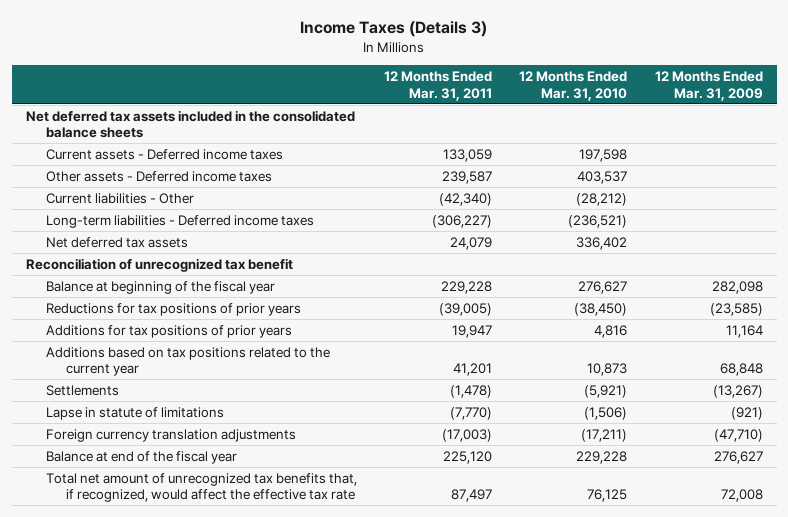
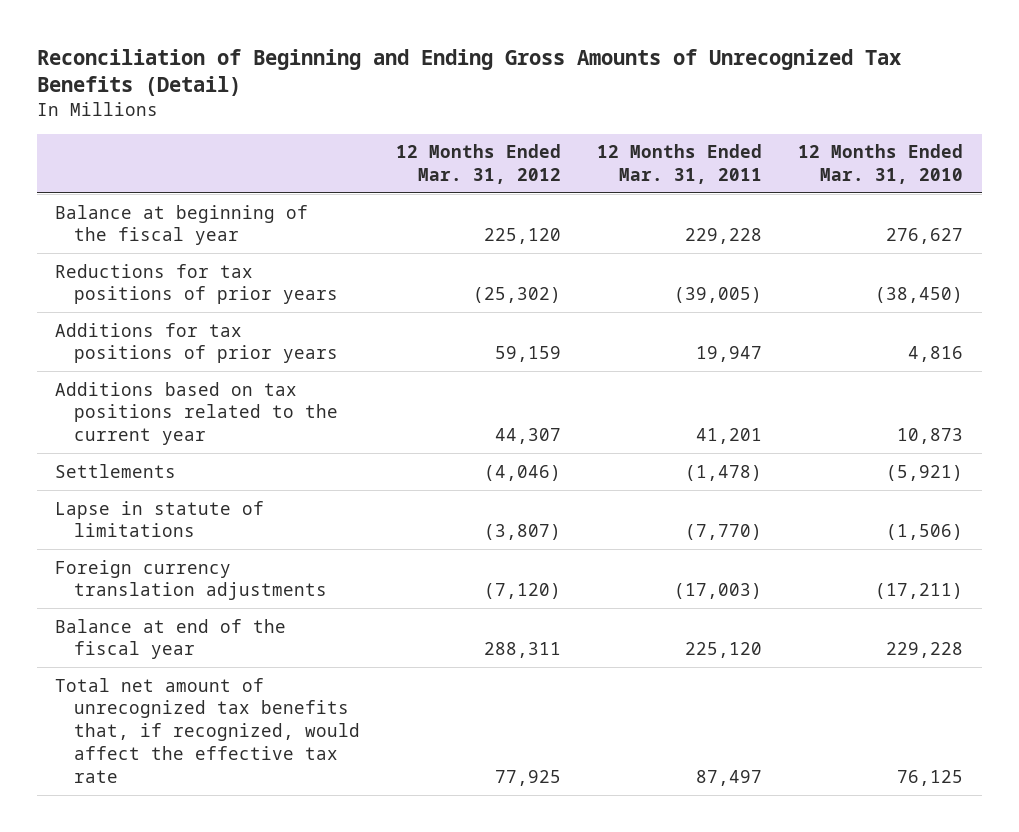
- Income Taxes (Details 3)
+ Reconciliation of Beginning and Ending Gross Amounts of Unrecognized Tax Benefits (Detail)
- | 12 Months Ended Mar. 31, 2011 | 12 Months Ended Mar. 31, 2010 | 12 Months Ended Mar. 31, 2009
+ | 12 Months Ended Mar. 31, 2012 | 12 Months Ended Mar. 31, 2011 | 12 Months Ended Mar. 31, 2010
- Net deferred tax assets included in the consolidated balance sheets
- Current assets - Deferred income taxes | 133,059 | 197,598 |
- Other assets - Deferred income taxes | 239,587 | 403,537 |
- Current liabilities - Other | (42,340) | (28,212) |
- Long-term liabilities - Deferred income taxes | (306,227) | (236,521) |
- Net deferred tax assets | 24,079 | 336,402 |
- Reconciliation of unrecognized tax benefit

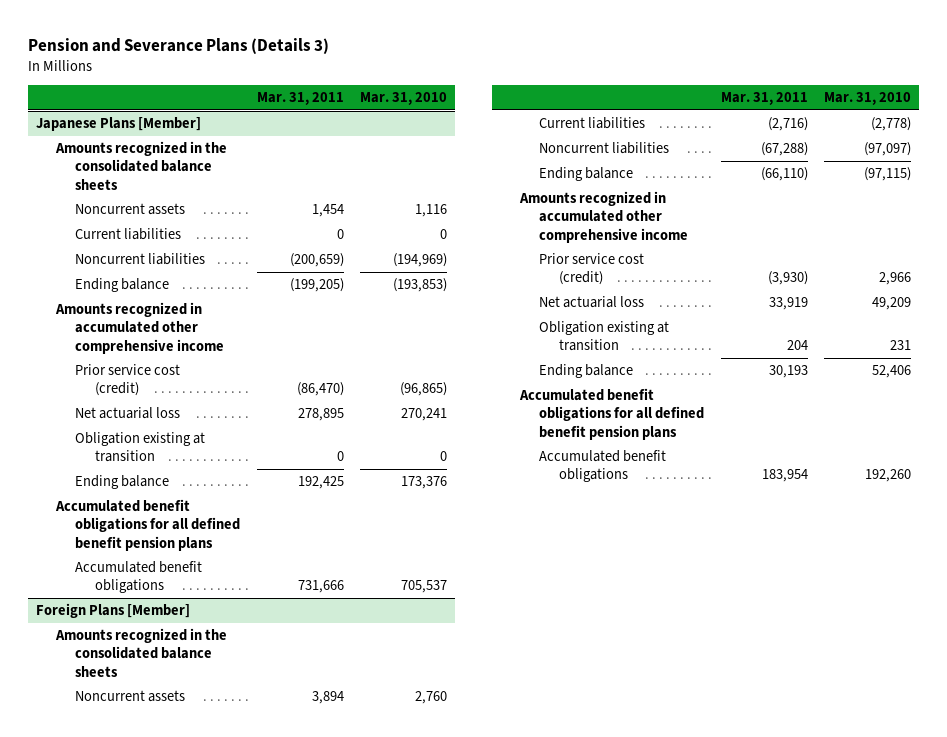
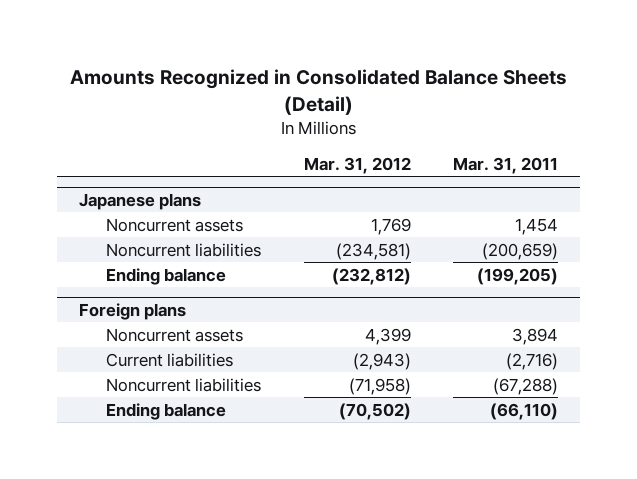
- Pension and Severance Plans (Details 3)
+ Amounts Recognized in Consolidated Balance Sheets (Detail)
- | Mar. 31, 2011 | Mar. 31, 2010
+ | Mar. 31, 2012 | Mar. 31, 2011
- Japanese Plans [Member]
- Amounts recognized in the consolidated balance sheets
+ Japanese plans
- Current liabilities | 0 | 0
- Amounts recognized in accumulated other comprehensive income
- Prior service cost (credit) | (86,470) | (96,865)
- Net actuarial loss | 278,895 | 270,241
- Obligation existing at transition | 0 | 0
- Ending balance | 192,425 | 173,376
- Accumulated benefit obligations for all defined benefit pension plans
- Accumulated benefit obligations | 731,666 | 705,537
- Foreign Plans [Member]
- Amounts recognized in the consolidated balance sheets
+ Foreign plans
- Amounts recognized in accumulated other comprehensive income
- Prior service cost (credit) | (3,930) | 2,966
- Net actuarial loss | 33,919 | 49,209
- Obligation existing at transition | 204 | 231
- Ending balance | 30,193 | 52,406
- Accumulated benefit obligations for all defined benefit pension plans
- Accumulated benefit obligations | 183,954 | 192,260

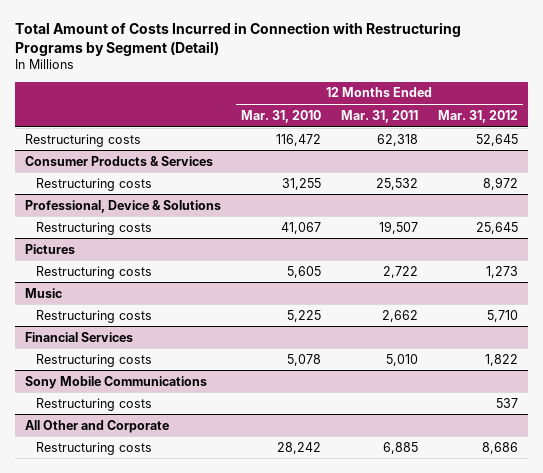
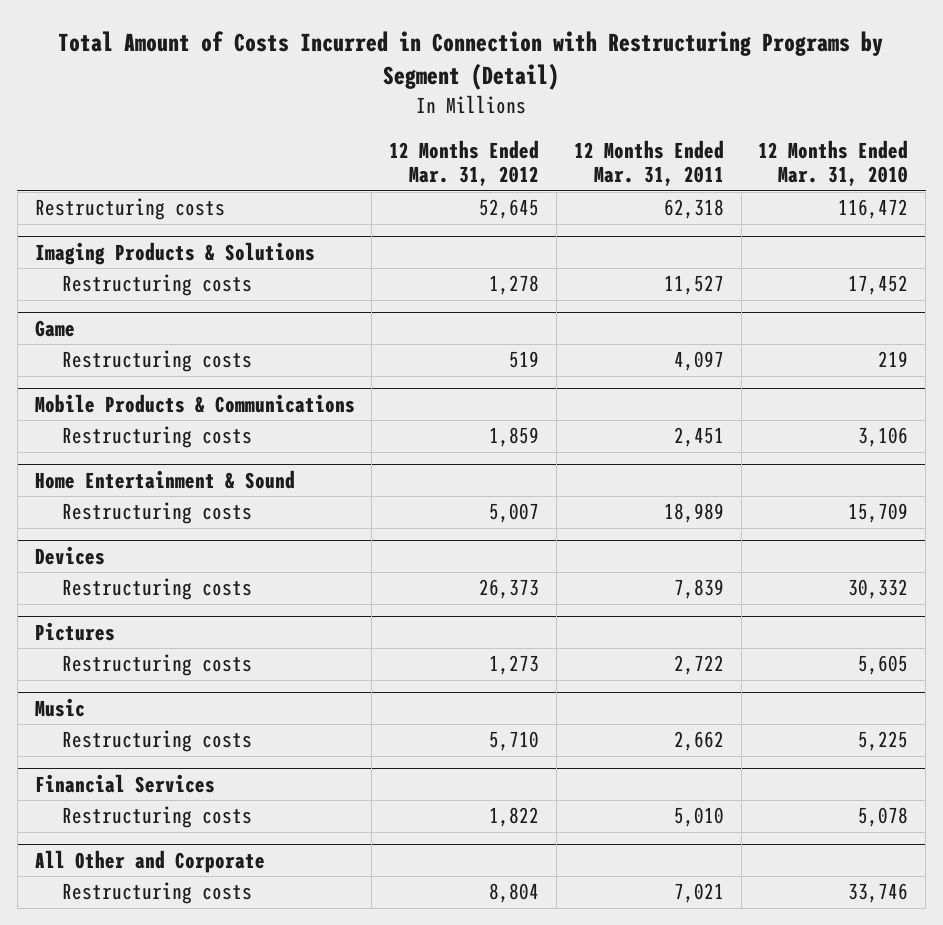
- | 12 Months Ended Mar. 31, 2010 | 12 Months Ended Mar. 31, 2011 | 12 Months Ended Mar. 31, 2012
+ | 12 Months Ended Mar. 31, 2012 | 12 Months Ended Mar. 31, 2011 | 12 Months Ended Mar. 31, 2010
- Consumer Products & Services
- Restructuring costs | 31,255 | 25,532 | 8,972
- Professional, Device & Solutions
- Restructuring costs | 41,067 | 19,507 | 25,645
+ Imaging Products & Solutions
+ Restructuring costs | 1,278 | 11,527 | 17,452
+ Game
+ Restructuring costs | 519 | 4,097 | 219
+ Mobile Products & Communications
+ Restructuring costs | 1,859 | 2,451 | 3,106
+ Home Entertainment & Sound
+ Restructuring costs | 5,007 | 18,989 | 15,709
+ Devices
+ Restructuring costs | 26,373 | 7,839 | 30,332
- Sony Mobile Communications
- Restructuring costs | | | 537
@ All Other and Corporate
- Restructuring costs | 28,242 | 6,885 | 8,686
+ Restructuring costs | 8,804 | 7,021 | 33,746

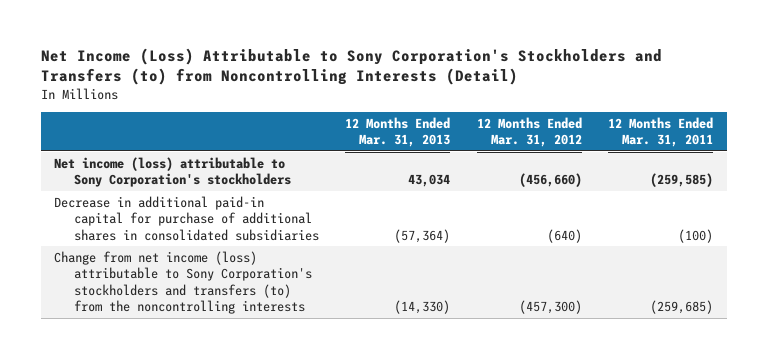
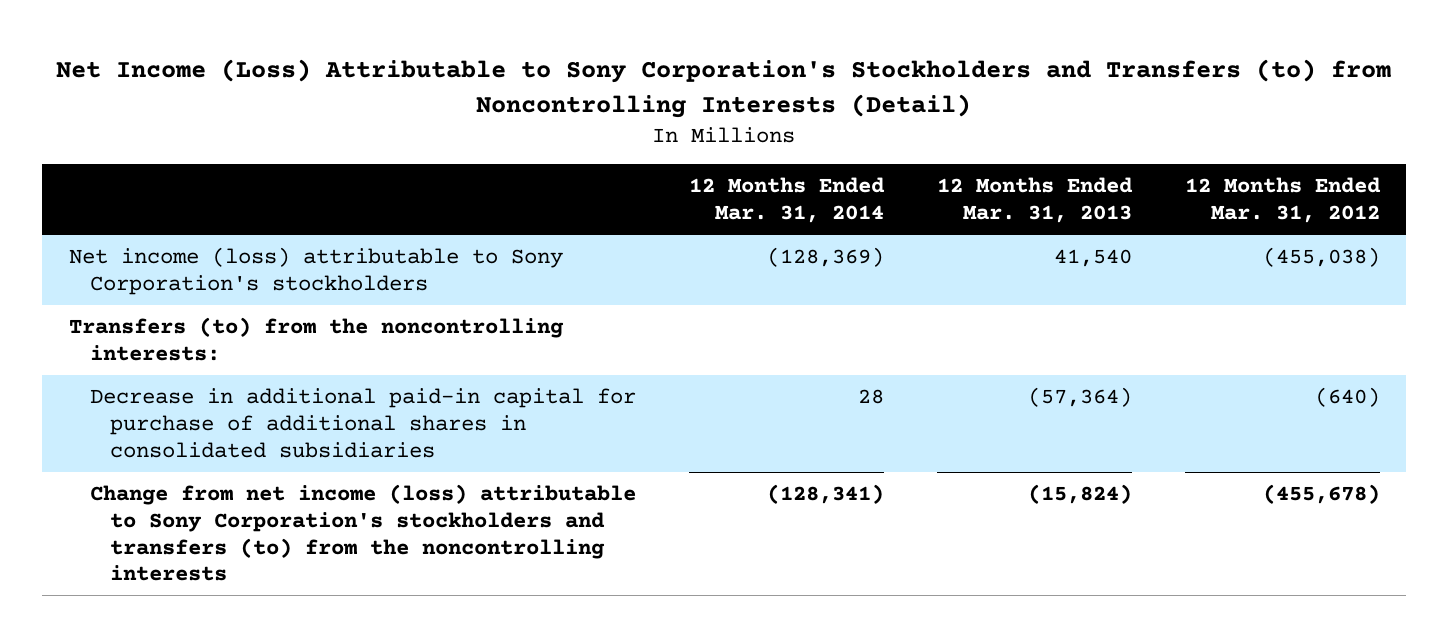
- | 12 Months Ended Mar. 31, 2013 | 12 Months Ended Mar. 31, 2012 | 12 Months Ended Mar. 31, 2011
+ | 12 Months Ended Mar. 31, 2014 | 12 Months Ended Mar. 31, 2013 | 12 Months Ended Mar. 31, 2012
- Net income (loss) attributable to Sony Corporation's stockholders | 43,034 | (456,660) | (259,585)
+ Net income (loss) attributable to Sony Corporation's stockholders | (128,369) | 41,540 | (455,038)
+ Transfers (to) from the noncontrolling interests:
- Change from net income (loss) attributable to Sony Corporation's stockholders and transfers (to) from the noncontrolling interests | (14,330) | (457,300) | (259,685)
+ Change from net income (loss) attributable to Sony Corporation's stockholders and transfers (to) from the noncontrolling interests | (128,341) | (15,824) | (455,678)

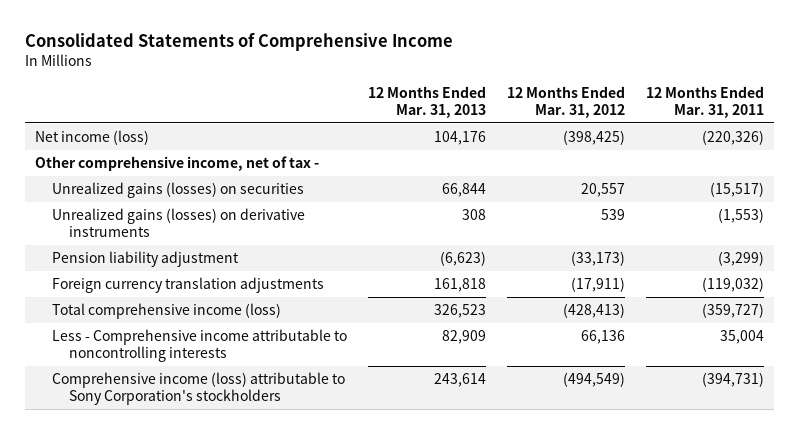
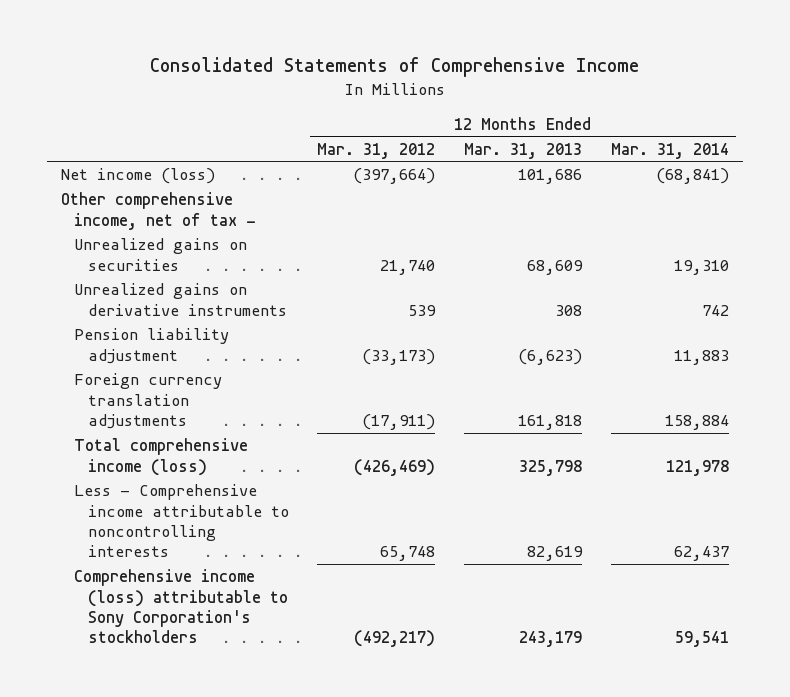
- | 12 Months Ended Mar. 31, 2013 | 12 Months Ended Mar. 31, 2012 | 12 Months Ended Mar. 31, 2011
+ | 12 Months Ended Mar. 31, 2012 | 12 Months Ended Mar. 31, 2013 | 12 Months Ended Mar. 31, 2014
- Net income (loss) | 104,176 | (398,425) | (220,326)
+ Net income (loss) | (397,664) | 101,686 | (68,841)
- Unrealized gains (losses) on securities | 66,844 | 20,557 | (15,517)
- Unrealized gains (losses) on derivative instruments | 308 | 539 | (1,553)
+ Unrealized gains on securities | 21,740 | 68,609 | 19,310
+ Unrealized gains on derivative instruments | 539 | 308 | 742
- Total comprehensive income (loss) | 326,523 | (428,413) | (359,727)
- Less - Comprehensive income attributable to noncontrolling interests | 82,909 | 66,136 | 35,004
- Comprehensive income (loss) attributable to Sony Corporation's stockholders | 243,614 | (494,549) | (394,731)
+ Total comprehensive income (loss) | (426,469) | 325,798 | 121,978
+ Less - Comprehensive income attributable to noncontrolling interests | 65,748 | 82,619 | 62,437
+ Comprehensive income (loss) attributable to Sony Corporation's stockholders | (492,217) | 243,179 | 59,541

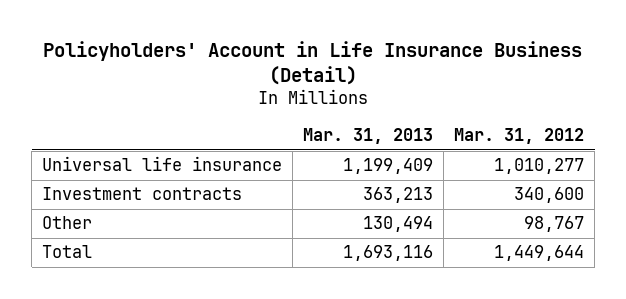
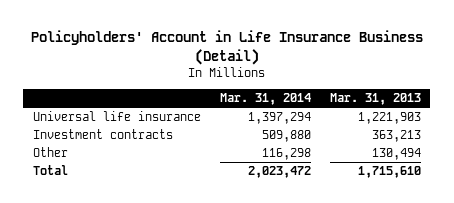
- | Mar. 31, 2013 | Mar. 31, 2012
+ | Mar. 31, 2014 | Mar. 31, 2013
- Universal life insurance | 1,199,409 | 1,010,277
+ Universal life insurance | 1,397,294 | 1,221,903
- Total | 1,693,116 | 1,449,644
+ Total | 2,023,472 | 1,715,610

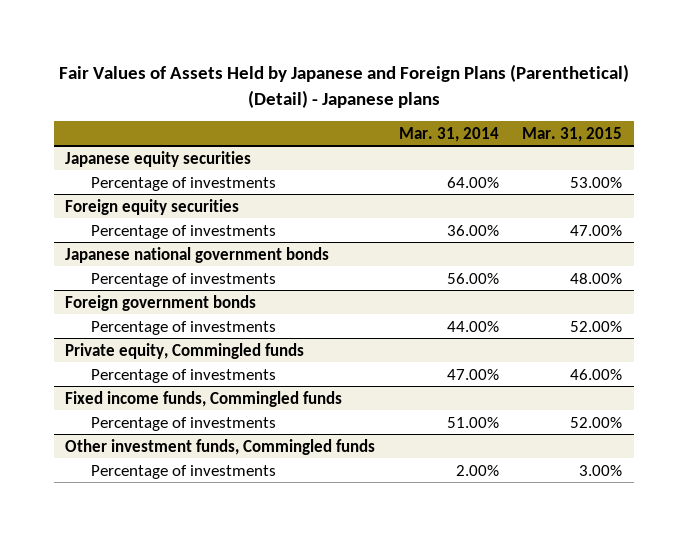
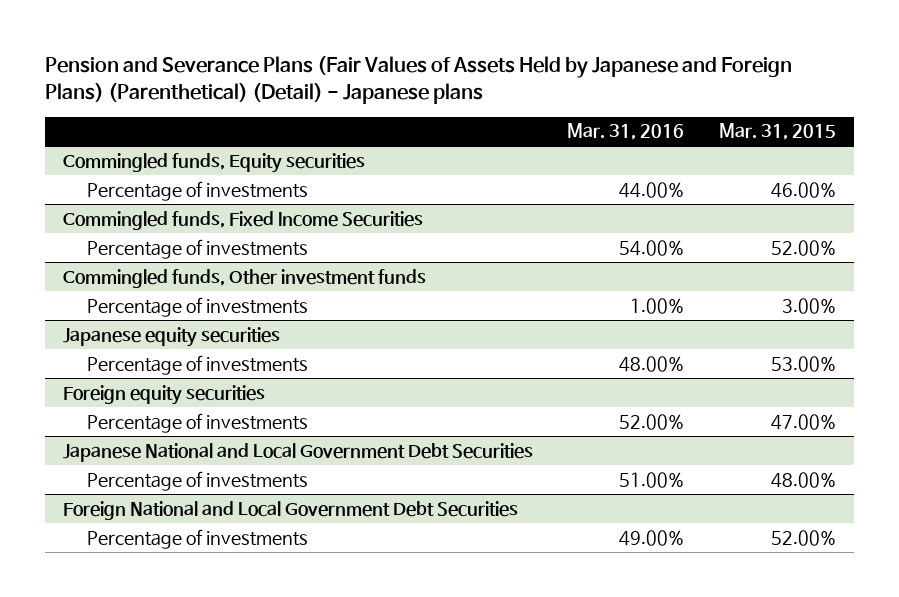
- Fair Values of Assets Held by Japanese and Foreign Plans (Parenthetical) (Detail) - Japanese plans
+ Pension and Severance Plans (Fair Values of Assets Held by Japanese and Foreign Plans) (Parenthetical) (Detail) - Japanese plans
- | Mar. 31, 2014 | Mar. 31, 2015
+ | Mar. 31, 2016 | Mar. 31, 2015
+ Commingled funds, Equity securities
+ Percentage of investments | 44.00% | 46.00%
+ Commingled funds, Fixed Income Securities
+ Percentage of investments | 54.00% | 52.00%
+ Commingled funds, Other investment funds
+ Percentage of investments | 1.00% | 3.00%
- Japanese national government bonds
+ Japanese National and Local Government Debt Securities
- Foreign government bonds
- Percentage of investments | 44.00% | 52.00%
- Private equity, Commingled funds
- Percentage of investments | 47.00% | 46.00%
- Fixed income funds, Commingled funds
+ Foreign National and Local Government Debt Securities
- Other investment funds, Commingled funds
- Percentage of investments | 2.00% | 3.00%

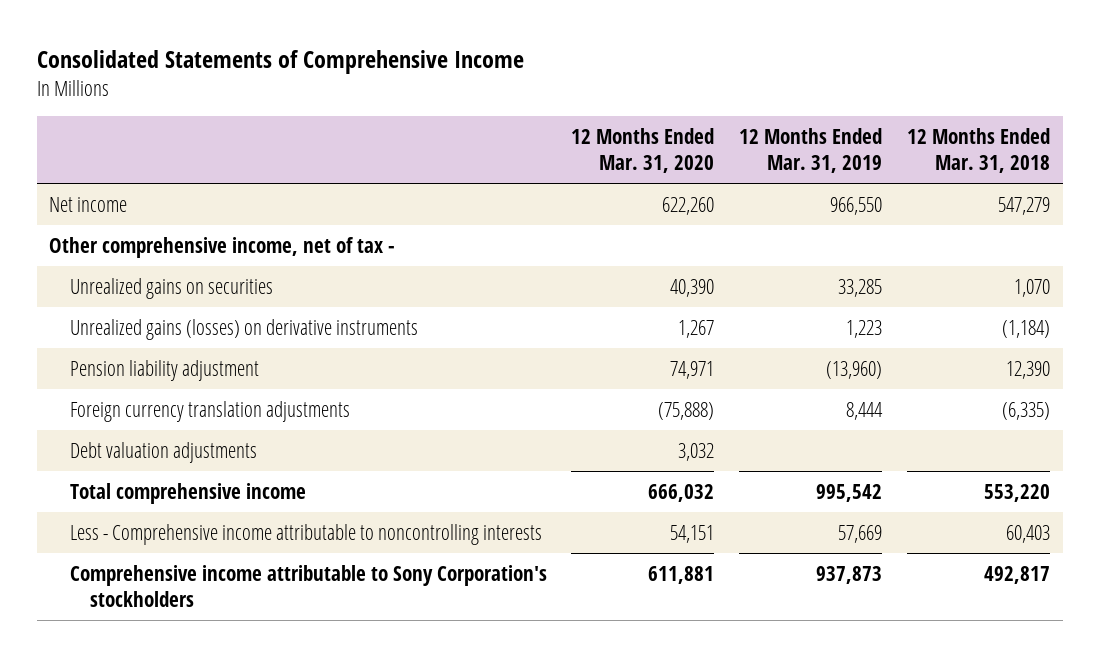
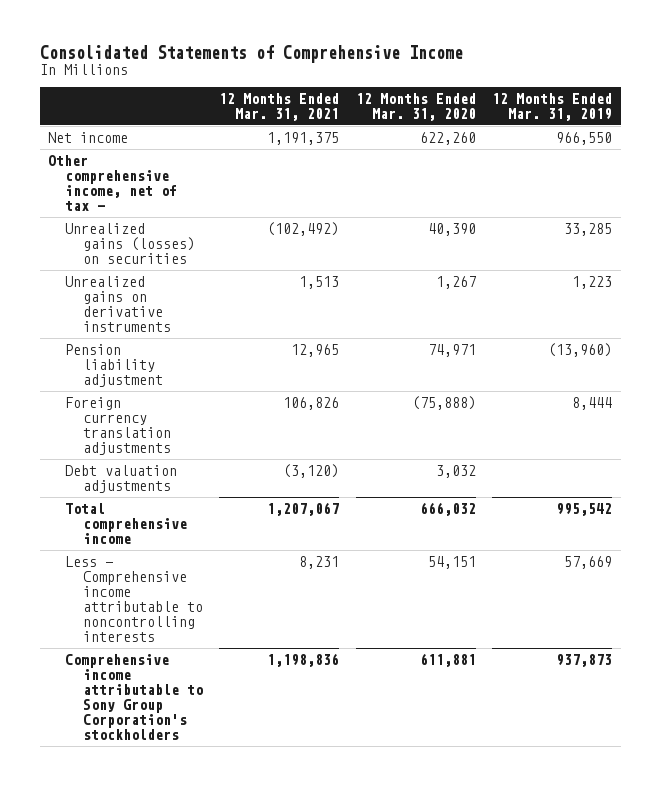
- | 12 Months Ended Mar. 31, 2020 | 12 Months Ended Mar. 31, 2019 | 12 Months Ended Mar. 31, 2018
+ | 12 Months Ended Mar. 31, 2021 | 12 Months Ended Mar. 31, 2020 | 12 Months Ended Mar. 31, 2019
- Unrealized gains on securities | 40,390 | 33,285 | 1,070
- Unrealized gains (losses) on derivative instruments | 1,267 | 1,223 | (1,184)
+ Unrealized gains (losses) on securities | (102,492) | 40,390 | 33,285
+ Unrealized gains on derivative instruments | 1,513 | 1,267 | 1,223
- Comprehensive income attributable to Sony Corporation's stockholders | 611,881 | 937,873 | 492,817
+ Comprehensive income attributable to Sony Group Corporation's stockholders | 1,198,836 | 611,881 | 937,873

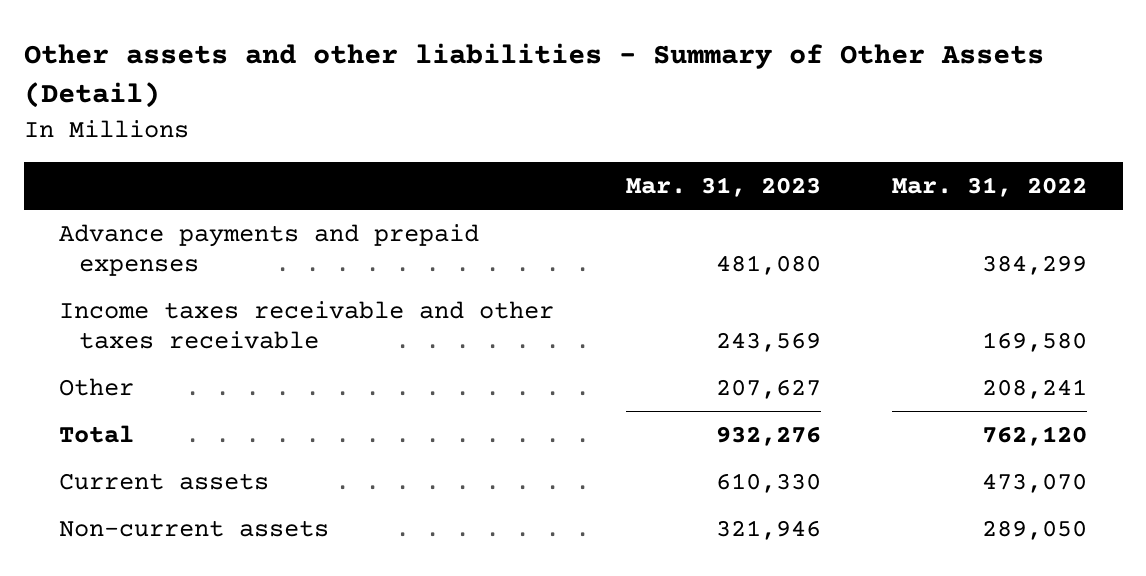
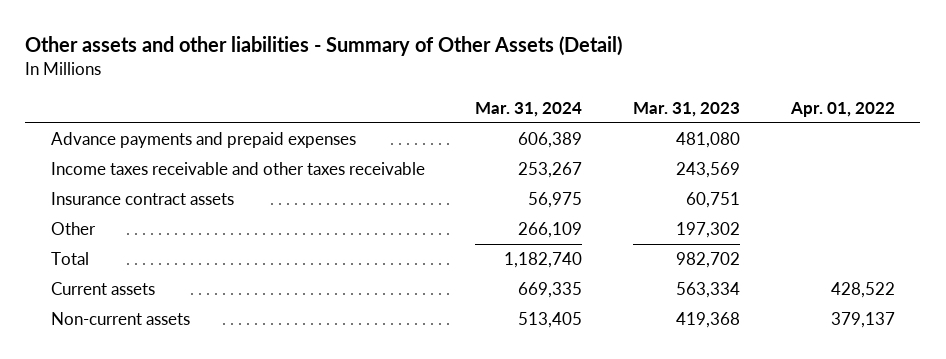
- | Mar. 31, 2023 | Mar. 31, 2022
+ | Mar. 31, 2024 | Mar. 31, 2023 | Apr. 01, 2022
- Other | 207,627 | 208,241
- Total | 932,276 | 762,120
- Current assets | 610,330 | 473,070
- Non-current assets | 321,946 | 289,050
+ Insurance contract assets | 56,975 | 60,751 |
+ Other | 266,109 | 197,302 |
+ Total | 1,182,740 | 982,702 |
+ Current assets | 669,335 | 563,334 | 428,522
+ Non-current assets | 513,405 | 419,368 | 379,137

